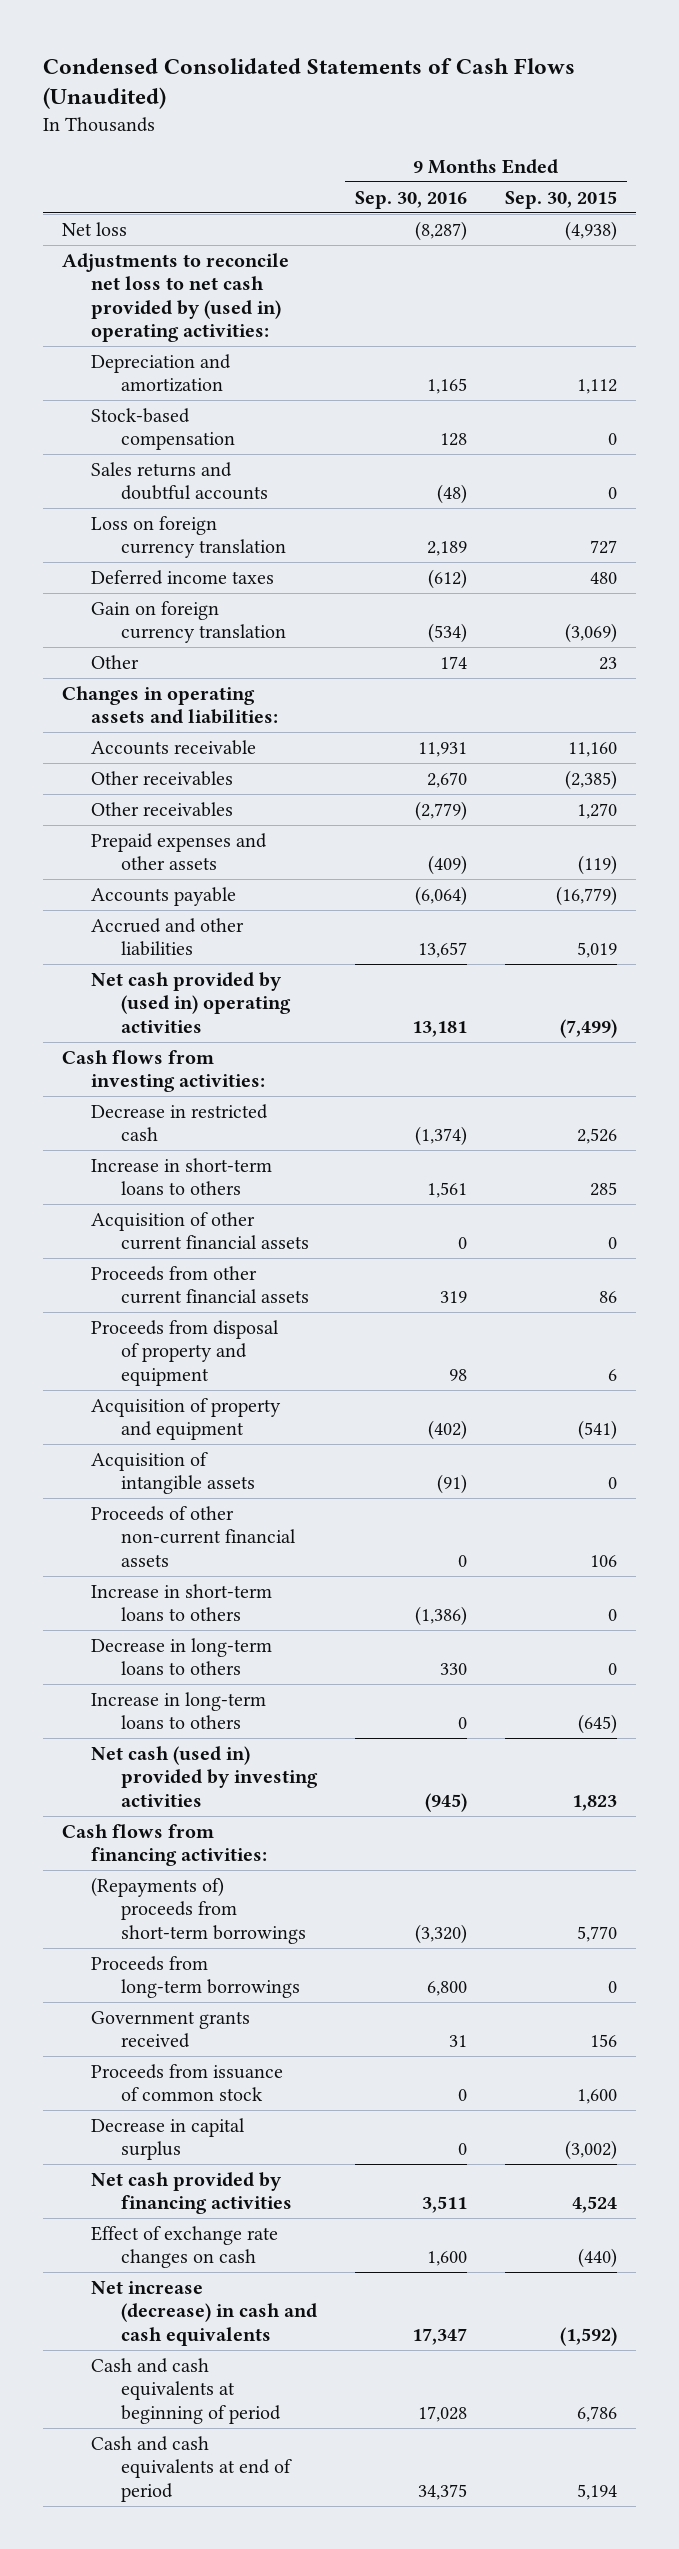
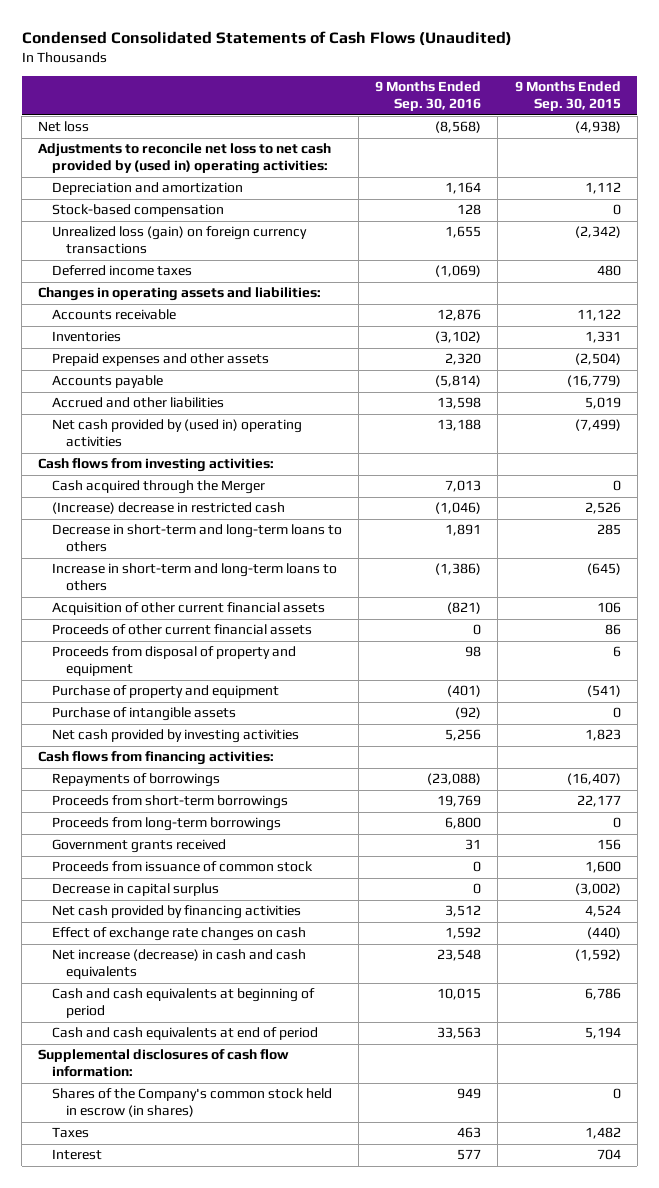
- Net loss | (8,287) | (4,938)
+ Net loss | (8,568) | (4,938)
- Depreciation and amortization | 1,165 | 1,112
+ Depreciation and amortization | 1,164 | 1,112
- Sales returns and doubtful accounts | (48) | 0
- Loss on foreign currency translation | 2,189 | 727
- Deferred income taxes | (612) | 480
- Gain on foreign currency translation | (534) | (3,069)
- Other | 174 | 23
+ Unrealized loss (gain) on foreign currency transactions | 1,655 | (2,342)
+ Deferred income taxes | (1,069) | 480
- Accounts receivable | 11,931 | 11,160
- Other receivables | 2,670 | (2,385)
- Other receivables | (2,779) | 1,270
- Prepaid expenses and other assets | (409) | (119)
- Accounts payable | (6,064) | (16,779)
- Accrued and other liabilities | 13,657 | 5,019
- Net cash provided by (used in) operating activities | 13,181 | (7,499)
+ Accounts receivable | 12,876 | 11,122
+ Inventories | (3,102) | 1,331
+ Prepaid expenses and other assets | 2,320 | (2,504)
+ Accounts payable | (5,814) | (16,779)
+ Accrued and other liabilities | 13,598 | 5,019
+ Net cash provided by (used in) operating activities | 13,188 | (7,499)
- Decrease in restricted cash | (1,374) | 2,526
- Increase in short-term loans to others | 1,561 | 285
- Acquisition of other current financial assets | 0 | 0
- Proceeds from other current financial assets | 319 | 86
+ Cash acquired through the Merger | 7,013 | 0
+ (Increase) decrease in restricted cash | (1,046) | 2,526
+ Decrease in short-term and long-term loans to others | 1,891 | 285
+ Increase in short-term and long-term loans to others | (1,386) | (645)
+ Acquisition of other current financial assets | (821) | 106
+ Proceeds of other current financial assets | 0 | 86
- Acquisition of property and equipment | (402) | (541)
- Acquisition of intangible assets | (91) | 0
- Proceeds of other non-current financial assets | 0 | 106
- Increase in short-term loans to others | (1,386) | 0
- Decrease in long-term loans to others | 330 | 0
- Increase in long-term loans to others | 0 | (645)
- Net cash (used in) provided by investing activities | (945) | 1,823
+ Purchase of property and equipment | (401) | (541)
+ Purchase of intangible assets | (92) | 0
+ Net cash provided by investing activities | 5,256 | 1,823
- (Repayments of) proceeds from short-term borrowings | (3,320) | 5,770
+ Repayments of borrowings | (23,088) | (16,407)
+ Proceeds from short-term borrowings | 19,769 | 22,177
- Net cash provided by financing activities | 3,511 | 4,524
- Effect of exchange rate changes on cash | 1,600 | (440)
- Net increase (decrease) in cash and cash equivalents | 17,347 | (1,592)
- Cash and cash equivalents at beginning of period | 17,028 | 6,786
- Cash and cash equivalents at end of period | 34,375 | 5,194
+ Net cash provided by financing activities | 3,512 | 4,524
+ Effect of exchange rate changes on cash | 1,592 | (440)
+ Net increase (decrease) in cash and cash equivalents | 23,548 | (1,592)
+ Cash and cash equivalents at beginning of period | 10,015 | 6,786
+ Cash and cash equivalents at end of period | 33,563 | 5,194
+ Supplemental disclosures of cash flow information:
+ Shares of the Company's common stock held in escrow (in shares) | 949 | 0
+ Taxes | 463 | 1,482
+ Interest | 577 | 704

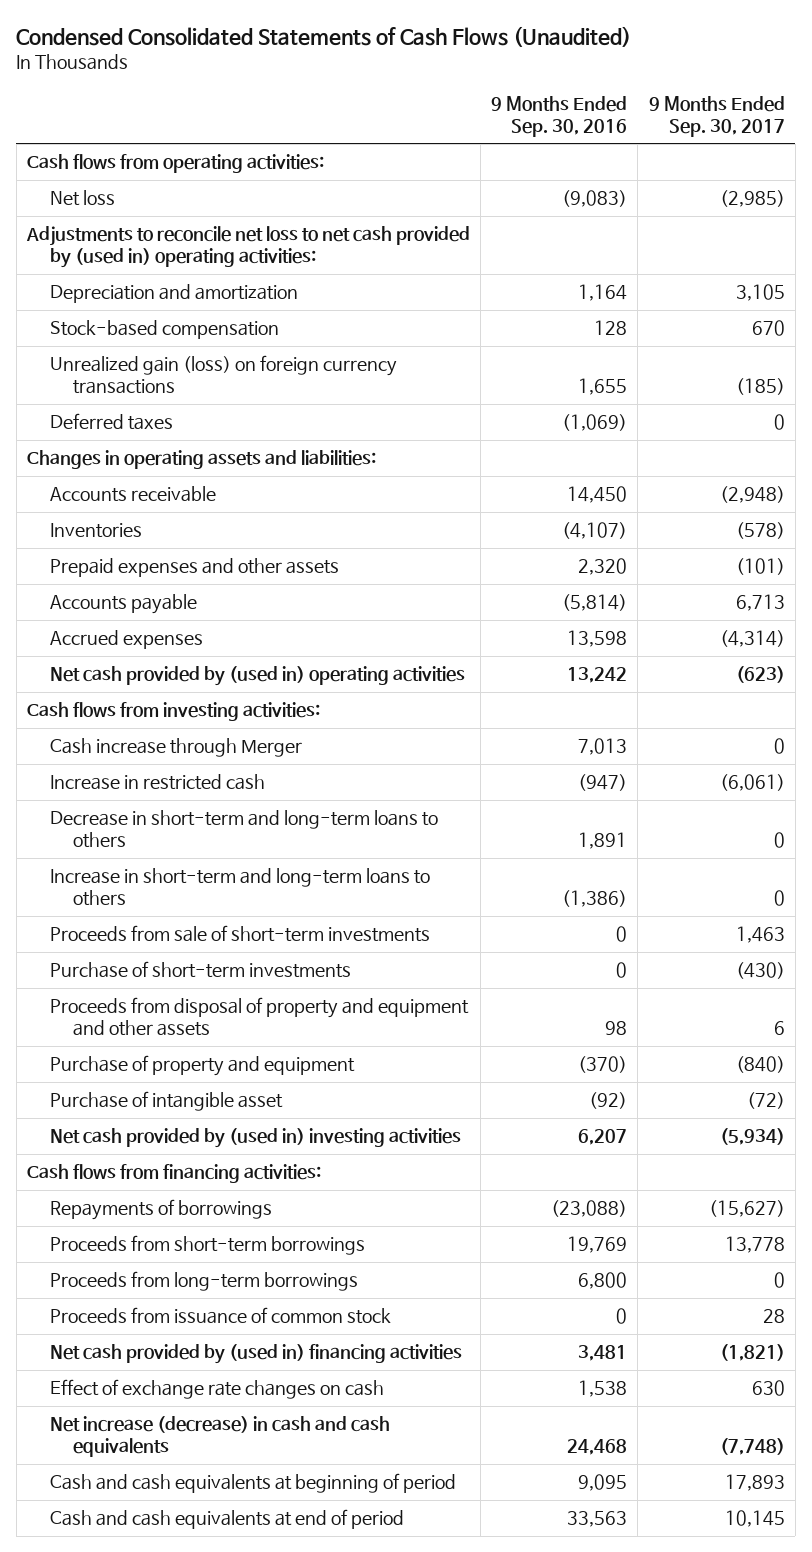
- | 9 Months Ended Sep. 30, 2016 | 9 Months Ended Sep. 30, 2015
+ | 9 Months Ended Sep. 30, 2016 | 9 Months Ended Sep. 30, 2017
- Net loss | (8,568) | (4,938)
+ Cash flows from operating activities:
+ Net loss | (9,083) | (2,985)
- Unrealized loss (gain) on foreign currency transactions | 1,655 | (2,342)
- Deferred income taxes | (1,069) | 480
+ Unrealized gain (loss) on foreign currency transactions | 1,655 | (185)
+ Deferred taxes | (1,069) | 0
- Accounts receivable | 12,876 | 11,122
- Inventories | (3,102) | 1,331
+ Accounts receivable | 14,450 | (2,948)
+ Inventories | (4,107) | (578)
- Accrued and other liabilities | 13,598 | 5,019
- Net cash provided by (used in) operating activities | 13,188 | (7,499)
+ Accrued expenses | 13,598 | (4,314)
+ Net cash provided by (used in) operating activities | 13,242 | (623)
- Cash acquired through the Merger | 7,013 | 0
- (Increase) decrease in restricted cash | (1,046) | 2,526
+ Cash increase through Merger | 7,013 | 0
+ Increase in restricted cash | (947) | (6,061)
- Acquisition of other current financial assets | (821) | 106
- Proceeds of other current financial assets | 0 | 86
- Proceeds from disposal of property and equipment | 98 | 6
- Purchase of property and equipment | (401) | (541)
- Purchase of intangible assets | (92) | 0
- Net cash provided by investing activities | 5,256 | 1,823
+ Proceeds from sale of short-term investments | 0 | 1,463
+ Purchase of short-term investments | 0 | (430)
+ Proceeds from disposal of property and equipment and other assets | 98 | 6
+ Purchase of property and equipment | (370) | (840)
+ Purchase of intangible asset | (92) | (72)
+ Net cash provided by (used in) investing activities | 6,207 | (5,934)
- Government grants received | 31 | 156
- Decrease in capital surplus | 0 | (3,002)
- Net cash provided by financing activities | 3,512 | 4,524
- Effect of exchange rate changes on cash | 1,592 | (440)
- Net increase (decrease) in cash and cash equivalents | 23,548 | (1,592)
- Cash and cash equivalents at beginning of period | 10,015 | 6,786
+ Net cash provided by (used in) financing activities | 3,481 | (1,821)
+ Effect of exchange rate changes on cash | 1,538 | 630
+ Net increase (decrease) in cash and cash equivalents | 24,468 | (7,748)
+ Cash and cash equivalents at beginning of period | 9,095 | 17,893
- Supplemental disclosures of cash flow information:
- Shares of the Company's common stock held in escrow (in shares) | 949 | 0
- Taxes | 463 | 1,482
- Interest | 577 | 704

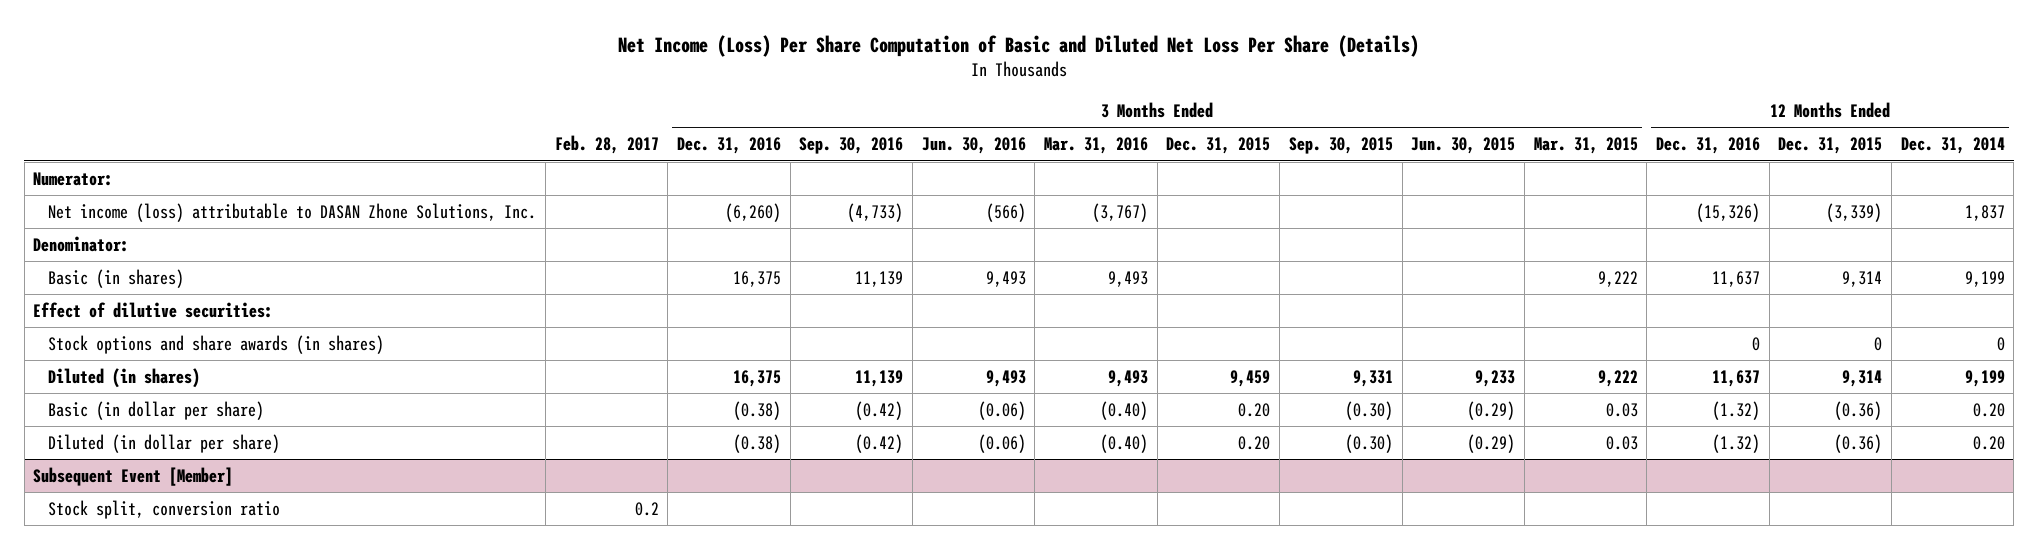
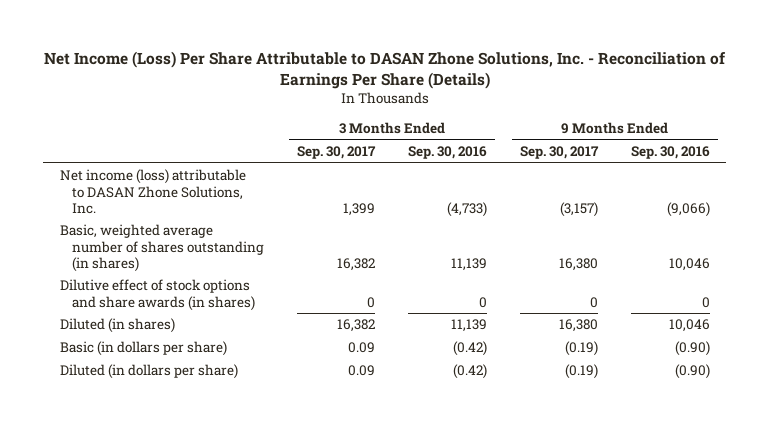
- Net Income (Loss) Per Share Computation of Basic and Diluted Net Loss Per Share (Details)
+ Net Income (Loss) Per Share Attributable to DASAN Zhone Solutions, Inc. - Reconciliation of Earnings Per Share (Details)
- | Feb. 28, 2017 | 3 Months Ended Dec. 31, 2016 | 3 Months Ended Sep. 30, 2016 | 3 Months Ended Jun. 30, 2016 | 3 Months Ended Mar. 31, 2016 | 3 Months Ended Dec. 31, 2015 | 3 Months Ended Sep. 30, 2015 | 3 Months Ended Jun. 30, 2015 | 3 Months Ended Mar. 31, 2015 | 12 Months Ended Dec. 31, 2016 | 12 Months Ended Dec. 31, 2015 | 12 Months Ended Dec. 31, 2014
+ | 3 Months Ended Sep. 30, 2017 | 3 Months Ended Sep. 30, 2016 | 9 Months Ended Sep. 30, 2017 | 9 Months Ended Sep. 30, 2016
- Numerator:
- Denominator:
- Basic (in shares) | | 16,375 | 11,139 | 9,493 | 9,493 | | | | 9,222 | 11,637 | 9,314 | 9,199
- Effect of dilutive securities:
- Stock options and share awards (in shares) | | | | | | | | | | 0 | 0 | 0
+ Basic, weighted average number of shares outstanding (in shares) | 16,382 | 11,139 | 16,380 | 10,046
+ Dilutive effect of stock options and share awards (in shares) | 0 | 0 | 0 | 0
- Basic (in dollar per share) | | (0.38) | (0.42) | (0.06) | (0.40) | 0.20 | (0.30) | (0.29) | 0.03 | (1.32) | (0.36) | 0.20
- Diluted (in dollar per share) | | (0.38) | (0.42) | (0.06) | (0.40) | 0.20 | (0.30) | (0.29) | 0.03 | (1.32) | (0.36) | 0.20
- Subsequent Event [Member]
- Stock split, conversion ratio | 0.2 | | | | | | | | | | |
+ Basic (in dollars per share) | 0.09 | (0.42) | (0.19) | (0.90)
+ Diluted (in dollars per share) | 0.09 | (0.42) | (0.19) | (0.90)

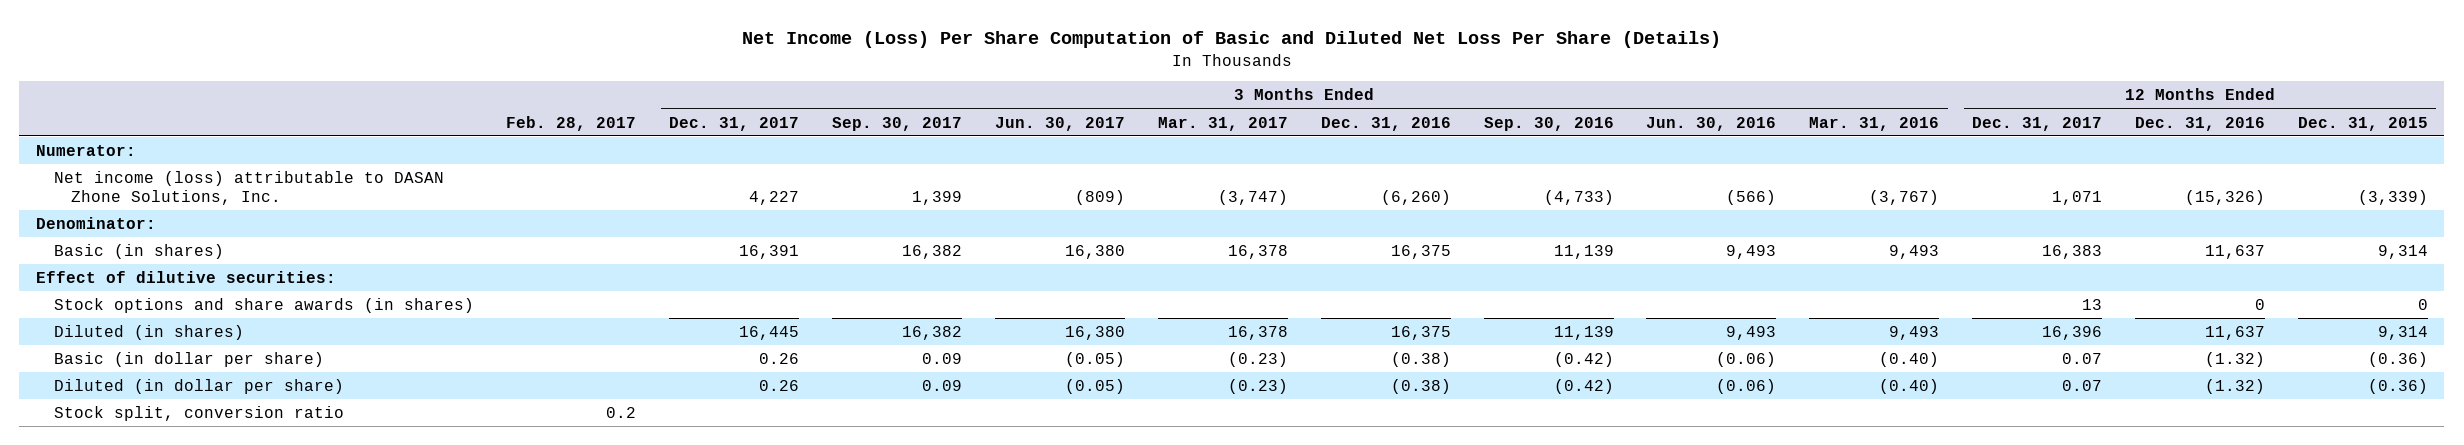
- Net Income (Loss) Per Share Attributable to DASAN Zhone Solutions, Inc. - Reconciliation of Earnings Per Share (Details)
+ Net Income (Loss) Per Share Computation of Basic and Diluted Net Loss Per Share (Details)
- | 3 Months Ended Sep. 30, 2017 | 3 Months Ended Sep. 30, 2016 | 9 Months Ended Sep. 30, 2017 | 9 Months Ended Sep. 30, 2016
+ | Feb. 28, 2017 | 3 Months Ended Dec. 31, 2017 | 3 Months Ended Sep. 30, 2017 | 3 Months Ended Jun. 30, 2017 | 3 Months Ended Mar. 31, 2017 | 3 Months Ended Dec. 31, 2016 | 3 Months Ended Sep. 30, 2016 | 3 Months Ended Jun. 30, 2016 | 3 Months Ended Mar. 31, 2016 | 12 Months Ended Dec. 31, 2017 | 12 Months Ended Dec. 31, 2016 | 12 Months Ended Dec. 31, 2015
+ Numerator:
- Basic, weighted average number of shares outstanding (in shares) | 16,382 | 11,139 | 16,380 | 10,046
- Dilutive effect of stock options and share awards (in shares) | 0 | 0 | 0 | 0
+ Denominator:
+ Basic (in shares) | | 16,391 | 16,382 | 16,380 | 16,378 | 16,375 | 11,139 | 9,493 | 9,493 | 16,383 | 11,637 | 9,314
+ Effect of dilutive securities:
+ Stock options and share awards (in shares) | | | | | | | | | | 13 | 0 | 0
- Basic (in dollars per share) | 0.09 | (0.42) | (0.19) | (0.90)
- Diluted (in dollars per share) | 0.09 | (0.42) | (0.19) | (0.90)
+ Basic (in dollar per share) | | 0.26 | 0.09 | (0.05) | (0.23) | (0.38) | (0.42) | (0.06) | (0.40) | 0.07 | (1.32) | (0.36)
+ Diluted (in dollar per share) | | 0.26 | 0.09 | (0.05) | (0.23) | (0.38) | (0.42) | (0.06) | (0.40) | 0.07 | (1.32) | (0.36)
+ Stock split, conversion ratio | 0.2 | | | | | | | | | | |

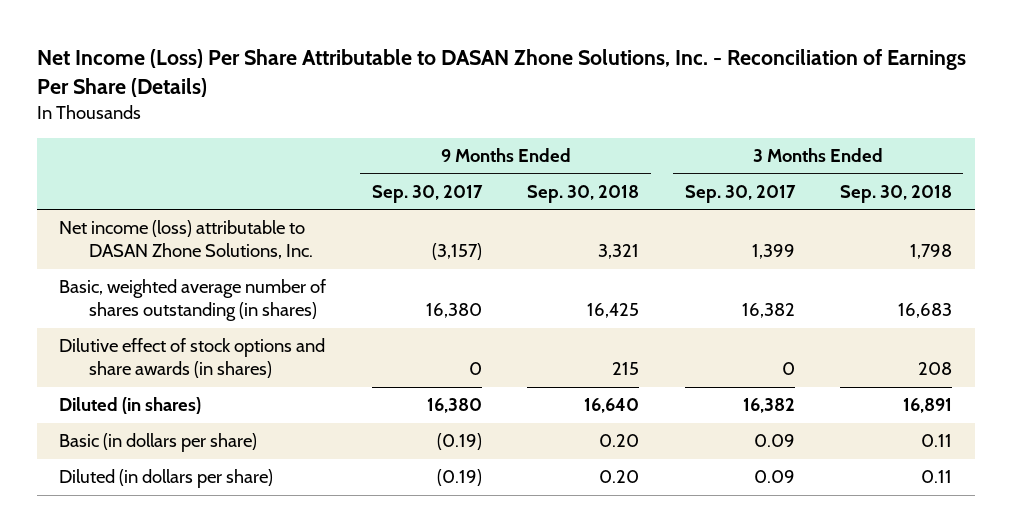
- Net Income (Loss) Per Share Computation of Basic and Diluted Net Loss Per Share (Details)
+ Net Income (Loss) Per Share Attributable to DASAN Zhone Solutions, Inc. - Reconciliation of Earnings Per Share (Details)
- | Feb. 28, 2017 | 3 Months Ended Dec. 31, 2017 | 3 Months Ended Sep. 30, 2017 | 3 Months Ended Jun. 30, 2017 | 3 Months Ended Mar. 31, 2017 | 3 Months Ended Dec. 31, 2016 | 3 Months Ended Sep. 30, 2016 | 3 Months Ended Jun. 30, 2016 | 3 Months Ended Mar. 31, 2016 | 12 Months Ended Dec. 31, 2017 | 12 Months Ended Dec. 31, 2016 | 12 Months Ended Dec. 31, 2015
+ | 9 Months Ended Sep. 30, 2017 | 9 Months Ended Sep. 30, 2018 | 3 Months Ended Sep. 30, 2017 | 3 Months Ended Sep. 30, 2018
- Numerator:
- Denominator:
- Basic (in shares) | | 16,391 | 16,382 | 16,380 | 16,378 | 16,375 | 11,139 | 9,493 | 9,493 | 16,383 | 11,637 | 9,314
- Effect of dilutive securities:
- Stock options and share awards (in shares) | | | | | | | | | | 13 | 0 | 0
+ Basic, weighted average number of shares outstanding (in shares) | 16,380 | 16,425 | 16,382 | 16,683
+ Dilutive effect of stock options and share awards (in shares) | 0 | 215 | 0 | 208
- Basic (in dollar per share) | | 0.26 | 0.09 | (0.05) | (0.23) | (0.38) | (0.42) | (0.06) | (0.40) | 0.07 | (1.32) | (0.36)
- Diluted (in dollar per share) | | 0.26 | 0.09 | (0.05) | (0.23) | (0.38) | (0.42) | (0.06) | (0.40) | 0.07 | (1.32) | (0.36)
- Stock split, conversion ratio | 0.2 | | | | | | | | | | |
+ Basic (in dollars per share) | (0.19) | 0.20 | 0.09 | 0.11
+ Diluted (in dollars per share) | (0.19) | 0.20 | 0.09 | 0.11

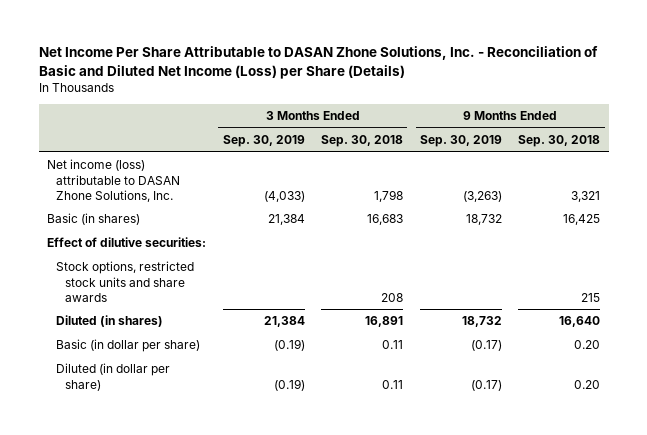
- Net Income (Loss) Per Share Attributable to DASAN Zhone Solutions, Inc. - Reconciliation of Earnings Per Share (Details)
+ Net Income Per Share Attributable to DASAN Zhone Solutions, Inc. - Reconciliation of Basic and Diluted Net Income (Loss) per Share (Details)
- | 9 Months Ended Sep. 30, 2017 | 9 Months Ended Sep. 30, 2018 | 3 Months Ended Sep. 30, 2017 | 3 Months Ended Sep. 30, 2018
+ | 3 Months Ended Sep. 30, 2019 | 3 Months Ended Sep. 30, 2018 | 9 Months Ended Sep. 30, 2019 | 9 Months Ended Sep. 30, 2018
- Basic, weighted average number of shares outstanding (in shares) | 16,380 | 16,425 | 16,382 | 16,683
- Dilutive effect of stock options and share awards (in shares) | 0 | 215 | 0 | 208
+ Basic (in shares) | 21,384 | 16,683 | 18,732 | 16,425
+ Effect of dilutive securities:
+ Stock options, restricted stock units and share awards | | 208 | | 215
- Basic (in dollars per share) | (0.19) | 0.20 | 0.09 | 0.11
- Diluted (in dollars per share) | (0.19) | 0.20 | 0.09 | 0.11
+ Basic (in dollar per share) | (0.19) | 0.11 | (0.17) | 0.20
+ Diluted (in dollar per share) | (0.19) | 0.11 | (0.17) | 0.20

